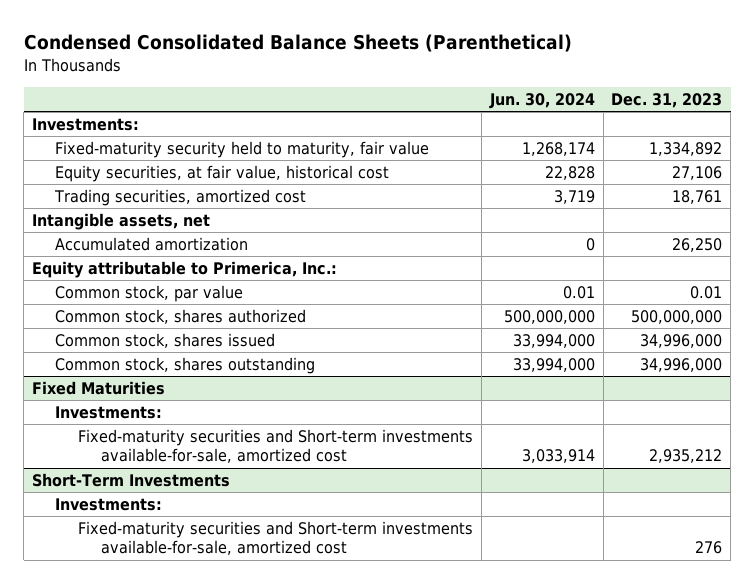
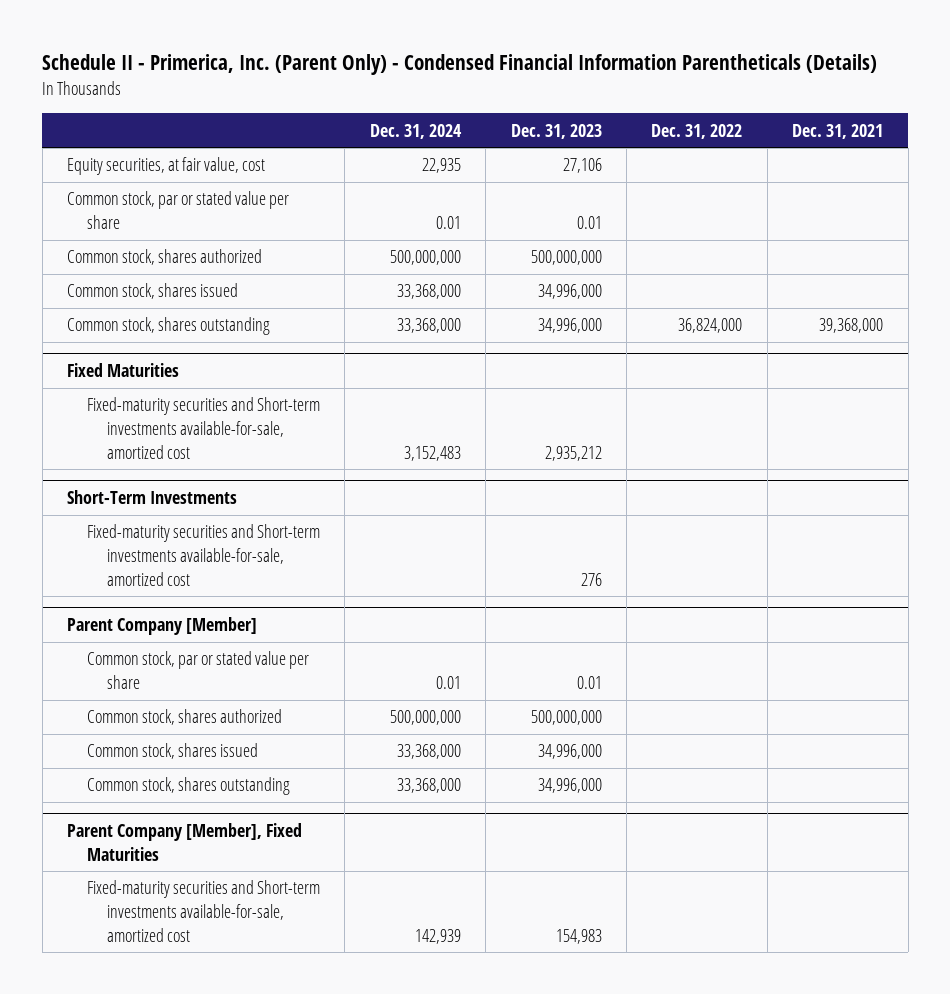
- Condensed Consolidated Balance Sheets (Parenthetical)
+ Schedule II - Primerica, Inc. (Parent Only) - Condensed Financial Information Parentheticals (Details)
- | Jun. 30, 2024 | Dec. 31, 2023
+ | Dec. 31, 2024 | Dec. 31, 2023 | Dec. 31, 2022 | Dec. 31, 2021
- Investments:
- Fixed-maturity security held to maturity, fair value | 1,268,174 | 1,334,892
- Equity securities, at fair value, historical cost | 22,828 | 27,106
- Trading securities, amortized cost | 3,719 | 18,761
- Intangible assets, net
- Accumulated amortization | 0 | 26,250
- Equity attributable to Primerica, Inc.:
- Common stock, par value | 0.01 | 0.01
+ Equity securities, at fair value, cost | 22,935 | 27,106 | |
+ Common stock, par or stated value per share | 0.01 | 0.01 | |
@ Fixed Maturities
- Investments:
@ Short-Term Investments
- Investments:
+ Parent Company [Member]
+ Common stock, par or stated value per share | 0.01 | 0.01 | |
+ Common stock, shares authorized | 500,000,000 | 500,000,000 | |
+ Common stock, shares issued | 33,368,000 | 34,996,000 | |
+ Common stock, shares outstanding | 33,368,000 | 34,996,000 | |
+ Parent Company [Member], Fixed Maturities
+ Fixed-maturity securities and Short-term investments available-for-sale, amortized cost | 142,939 | 154,983 | |

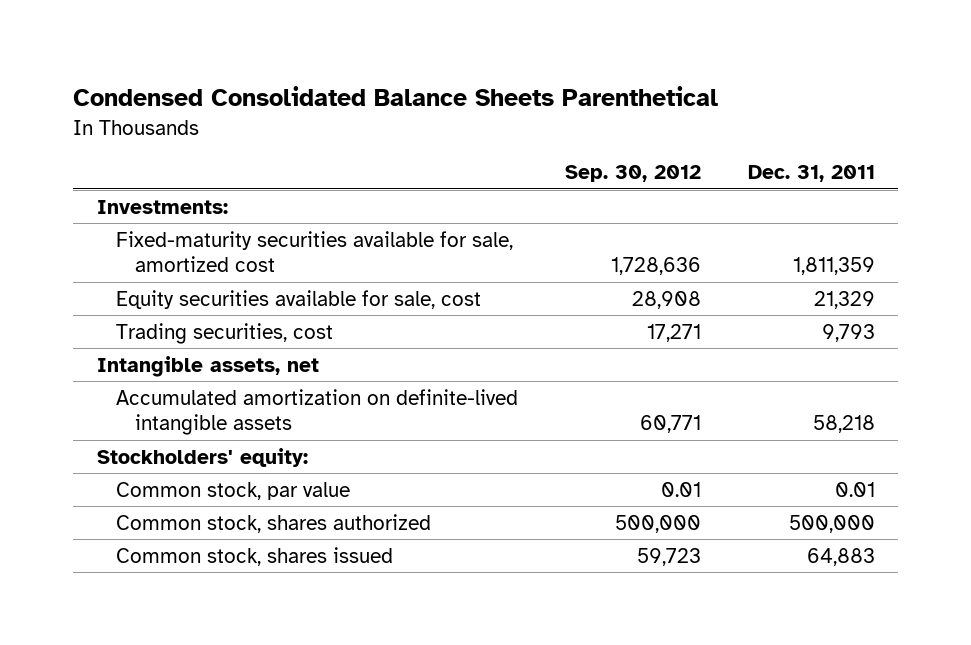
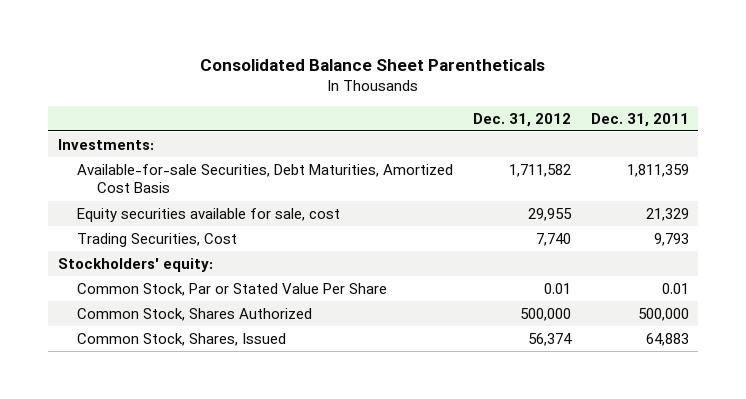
- Condensed Consolidated Balance Sheets Parenthetical
+ Consolidated Balance Sheet Parentheticals
- | Sep. 30, 2012 | Dec. 31, 2011
+ | Dec. 31, 2012 | Dec. 31, 2011
- Fixed-maturity securities available for sale, amortized cost | 1,728,636 | 1,811,359
+ Available-for-sale Securities, Debt Maturities, Amortized Cost Basis | 1,711,582 | 1,811,359
- Trading securities, cost | 17,271 | 9,793
- Intangible assets, net
- Accumulated amortization on definite-lived intangible assets | 60,771 | 58,218
+ Trading Securities, Cost | 7,740 | 9,793
- Common stock, par value | 0.01 | 0.01
- Common stock, shares authorized | 500,000 | 500,000
- Common stock, shares issued | 59,723 | 64,883
+ Common Stock, Par or Stated Value Per Share | 0.01 | 0.01
+ Common Stock, Shares Authorized | 500,000 | 500,000
+ Common Stock, Shares, Issued | 56,374 | 64,883

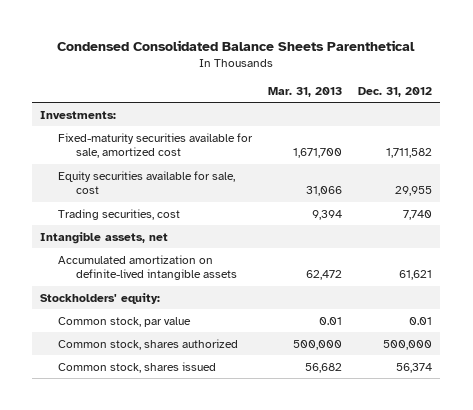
- Consolidated Balance Sheet Parentheticals
+ Condensed Consolidated Balance Sheets Parenthetical
- | Dec. 31, 2012 | Dec. 31, 2011
+ | Mar. 31, 2013 | Dec. 31, 2012
- Available-for-sale Securities, Debt Maturities, Amortized Cost Basis | 1,711,582 | 1,811,359
+ Fixed-maturity securities available for sale, amortized cost | 1,671,700 | 1,711,582
- Trading Securities, Cost | 7,740 | 9,793
+ Trading securities, cost | 9,394 | 7,740
+ Intangible assets, net
+ Accumulated amortization on definite-lived intangible assets | 62,472 | 61,621
- Common Stock, Par or Stated Value Per Share | 0.01 | 0.01
- Common Stock, Shares Authorized | 500,000 | 500,000
- Common Stock, Shares, Issued | 56,374 | 64,883
+ Common stock, par value | 0.01 | 0.01
+ Common stock, shares authorized | 500,000 | 500,000
+ Common stock, shares issued | 56,682 | 56,374

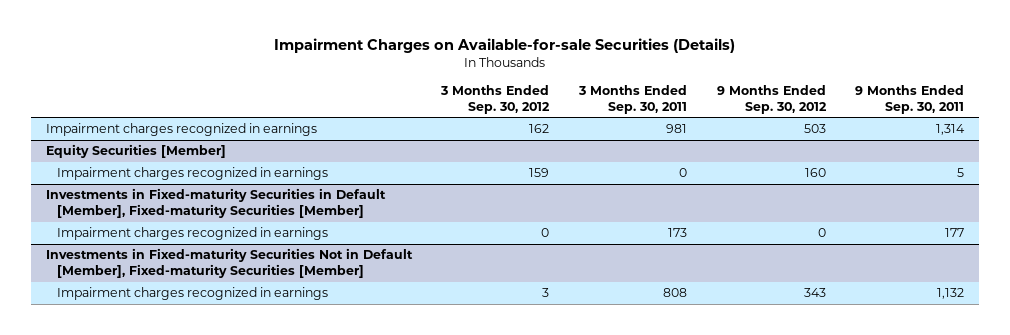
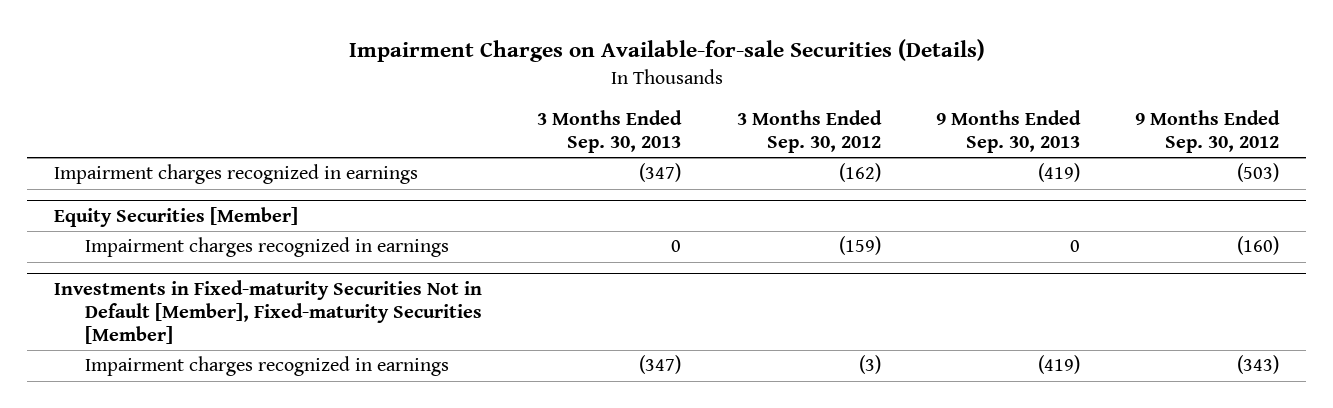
- | 3 Months Ended Sep. 30, 2012 | 3 Months Ended Sep. 30, 2011 | 9 Months Ended Sep. 30, 2012 | 9 Months Ended Sep. 30, 2011
+ | 3 Months Ended Sep. 30, 2013 | 3 Months Ended Sep. 30, 2012 | 9 Months Ended Sep. 30, 2013 | 9 Months Ended Sep. 30, 2012
- Impairment charges recognized in earnings | 162 | 981 | 503 | 1,314
+ Impairment charges recognized in earnings | (347) | (162) | (419) | (503)
@ Equity Securities [Member]
- Impairment charges recognized in earnings | 159 | 0 | 160 | 5
- Investments in Fixed-maturity Securities in Default [Member], Fixed-maturity Securities [Member]
- Impairment charges recognized in earnings | 0 | 173 | 0 | 177
@ Equity Securities [Member]
+ Impairment charges recognized in earnings | 0 | (159) | 0 | (160)
@ Investments in Fixed-maturity Securities Not in Default [Member], Fixed-maturity Securities [Member]
- Impairment charges recognized in earnings | 3 | 808 | 343 | 1,132
+ Impairment charges recognized in earnings | (347) | (3) | (419) | (343)

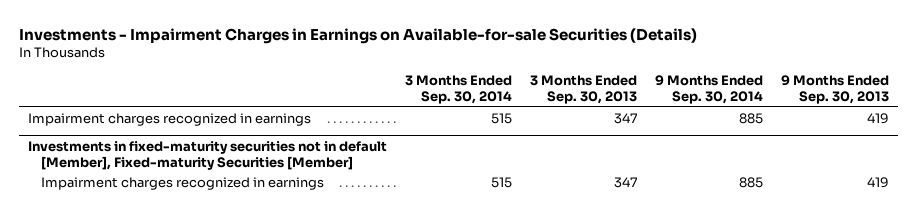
- Impairment Charges on Available-for-sale Securities (Details)
+ Investments - Impairment Charges in Earnings on Available-for-sale Securities (Details)
- | 3 Months Ended Sep. 30, 2013 | 3 Months Ended Sep. 30, 2012 | 9 Months Ended Sep. 30, 2013 | 9 Months Ended Sep. 30, 2012
+ | 3 Months Ended Sep. 30, 2014 | 3 Months Ended Sep. 30, 2013 | 9 Months Ended Sep. 30, 2014 | 9 Months Ended Sep. 30, 2013
- Impairment charges recognized in earnings | (347) | (162) | (419) | (503)
- Equity Securities [Member]
- Impairment charges recognized in earnings | 0 | (159) | 0 | (160)
- Investments in Fixed-maturity Securities Not in Default [Member], Fixed-maturity Securities [Member]
- Impairment charges recognized in earnings | (347) | (3) | (419) | (343)
+ Impairment charges recognized in earnings | 515 | 347 | 885 | 419
+ Investments in fixed-maturity securities not in default [Member], Fixed-maturity Securities [Member]
+ Impairment charges recognized in earnings | 515 | 347 | 885 | 419

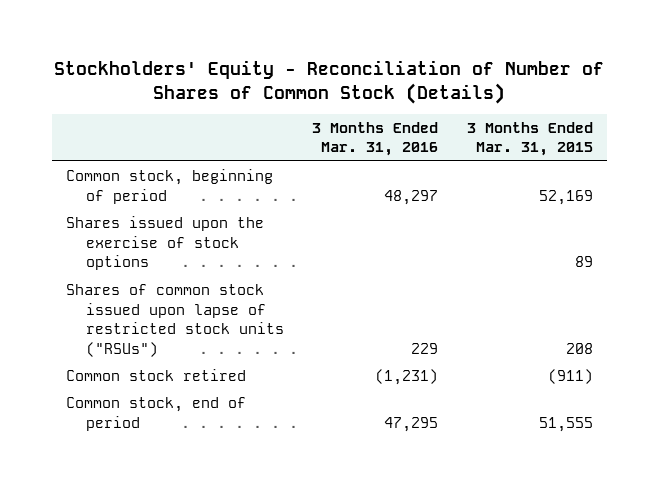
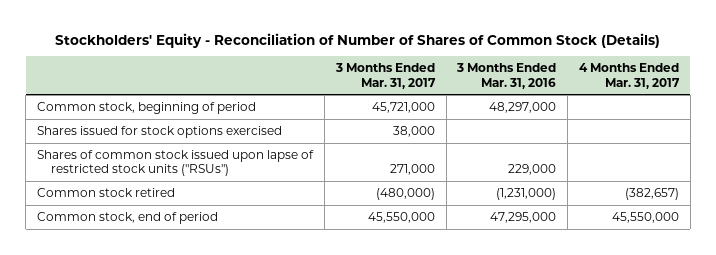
- | 3 Months Ended Mar. 31, 2016 | 3 Months Ended Mar. 31, 2015
+ | 3 Months Ended Mar. 31, 2017 | 3 Months Ended Mar. 31, 2016 | 4 Months Ended Mar. 31, 2017
- Common stock, beginning of period | 48,297 | 52,169
- Shares issued upon the exercise of stock options | | 89
- Shares of common stock issued upon lapse of restricted stock units ("RSUs") | 229 | 208
- Common stock retired | (1,231) | (911)
- Common stock, end of period | 47,295 | 51,555
+ Common stock, beginning of period | 45,721,000 | 48,297,000 |
+ Shares issued for stock options exercised | 38,000 | |
+ Shares of common stock issued upon lapse of restricted stock units ("RSUs") | 271,000 | 229,000 |
+ Common stock retired | (480,000) | (1,231,000) | (382,657)
+ Common stock, end of period | 45,550,000 | 47,295,000 | 45,550,000

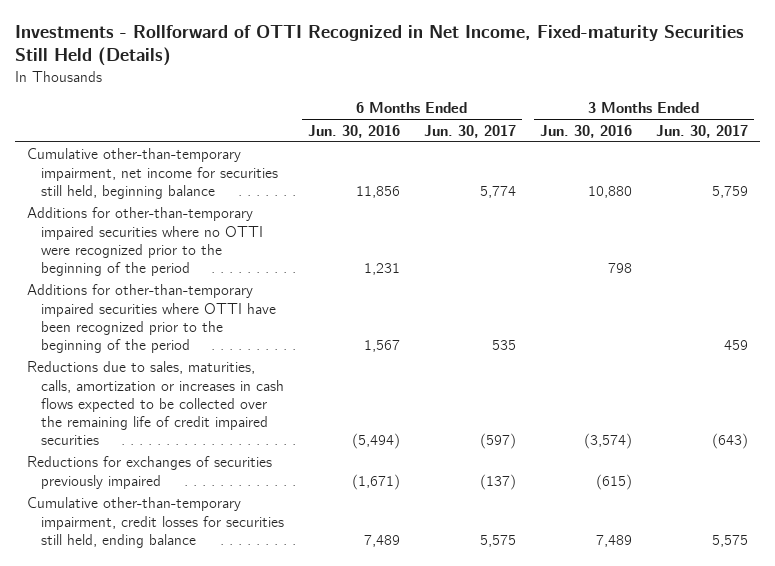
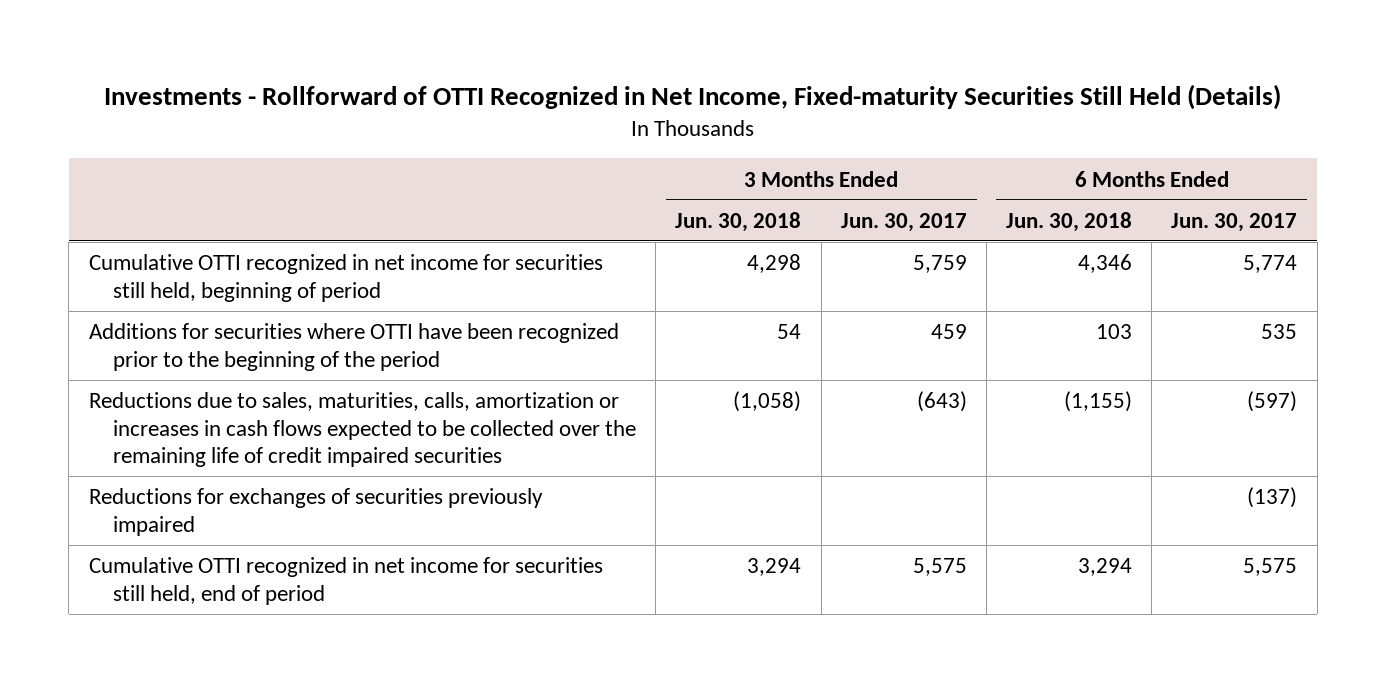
- | 6 Months Ended Jun. 30, 2016 | 6 Months Ended Jun. 30, 2017 | 3 Months Ended Jun. 30, 2016 | 3 Months Ended Jun. 30, 2017
+ | 3 Months Ended Jun. 30, 2018 | 3 Months Ended Jun. 30, 2017 | 6 Months Ended Jun. 30, 2018 | 6 Months Ended Jun. 30, 2017
- Cumulative other-than-temporary impairment, net income for securities still held, beginning balance | 11,856 | 5,774 | 10,880 | 5,759
- Additions for other-than-temporary impaired securities where no OTTI were recognized prior to the beginning of the period | 1,231 | | 798 |
- Additions for other-than-temporary impaired securities where OTTI have been recognized prior to the beginning of the period | 1,567 | 535 | | 459
+ Cumulative OTTI recognized in net income for securities still held, beginning of period | 4,298 | 5,759 | 4,346 | 5,774
+ Additions for securities where OTTI have been recognized prior to the beginning of the period | 54 | 459 | 103 | 535
- Cumulative other-than-temporary impairment, credit losses for securities still held, ending balance | 7,489 | 5,575 | 7,489 | 5,575
+ Cumulative OTTI recognized in net income for securities still held, end of period | 3,294 | 5,575 | 3,294 | 5,575

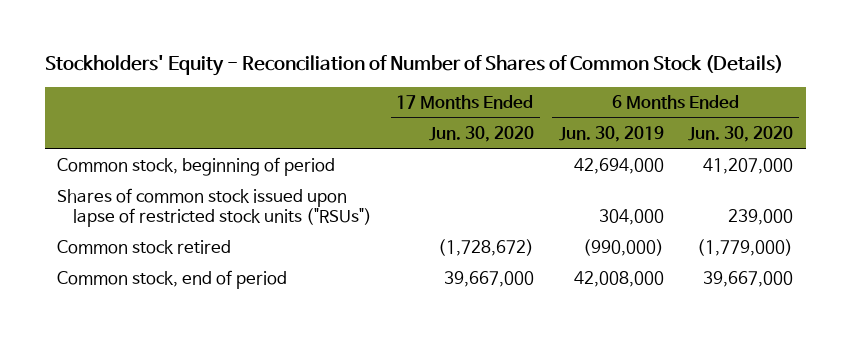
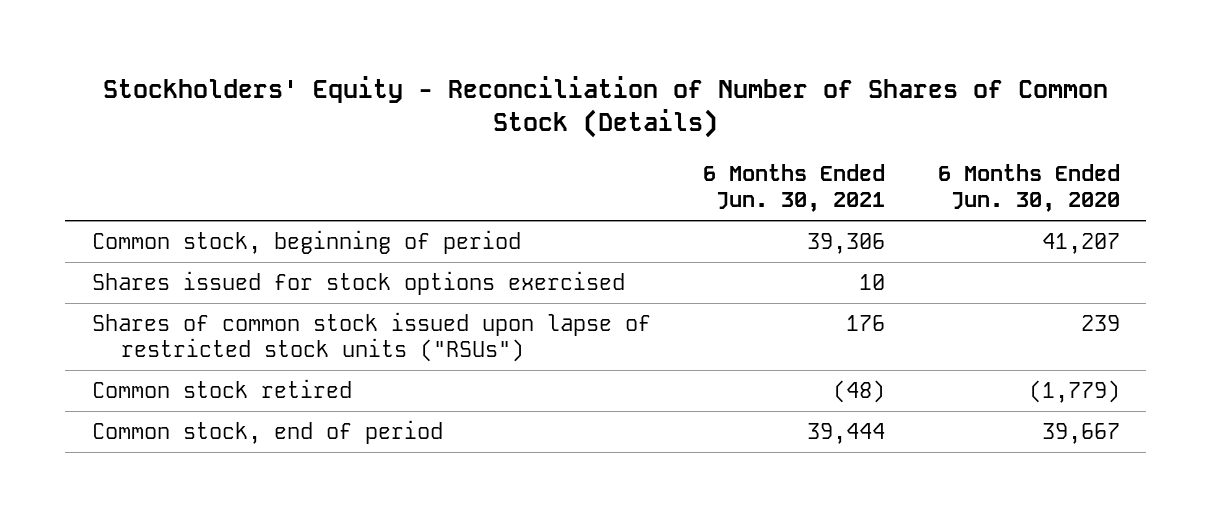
- | 17 Months Ended Jun. 30, 2020 | 6 Months Ended Jun. 30, 2019 | 6 Months Ended Jun. 30, 2020
+ | 6 Months Ended Jun. 30, 2021 | 6 Months Ended Jun. 30, 2020
- Common stock, beginning of period | | 42,694,000 | 41,207,000
- Shares of common stock issued upon lapse of restricted stock units ("RSUs") | | 304,000 | 239,000
- Common stock retired | (1,728,672) | (990,000) | (1,779,000)
- Common stock, end of period | 39,667,000 | 42,008,000 | 39,667,000
+ Common stock, beginning of period | 39,306 | 41,207
+ Shares issued for stock options exercised | 10 |
+ Shares of common stock issued upon lapse of restricted stock units ("RSUs") | 176 | 239
+ Common stock retired | (48) | (1,779)
+ Common stock, end of period | 39,444 | 39,667

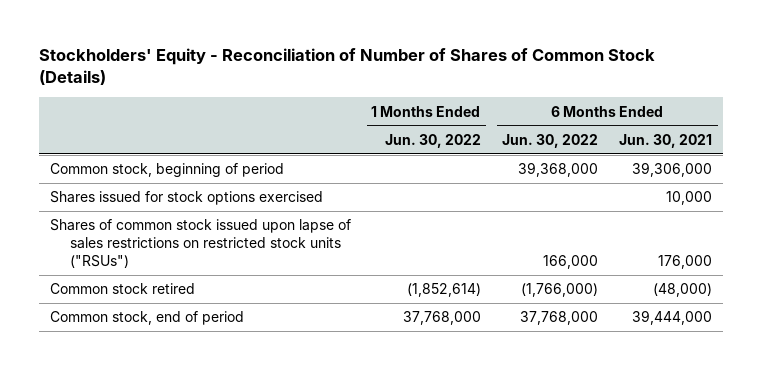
- | 6 Months Ended Jun. 30, 2021 | 6 Months Ended Jun. 30, 2020
+ | 1 Months Ended Jun. 30, 2022 | 6 Months Ended Jun. 30, 2022 | 6 Months Ended Jun. 30, 2021
- Common stock, beginning of period | 39,306 | 41,207
- Shares issued for stock options exercised | 10 |
- Shares of common stock issued upon lapse of restricted stock units ("RSUs") | 176 | 239
- Common stock retired | (48) | (1,779)
- Common stock, end of period | 39,444 | 39,667
+ Common stock, beginning of period | | 39,368,000 | 39,306,000
+ Shares issued for stock options exercised | | | 10,000
+ Shares of common stock issued upon lapse of sales restrictions on restricted stock units ("RSUs") | | 166,000 | 176,000
+ Common stock retired | (1,852,614) | (1,766,000) | (48,000)
+ Common stock, end of period | 37,768,000 | 37,768,000 | 39,444,000

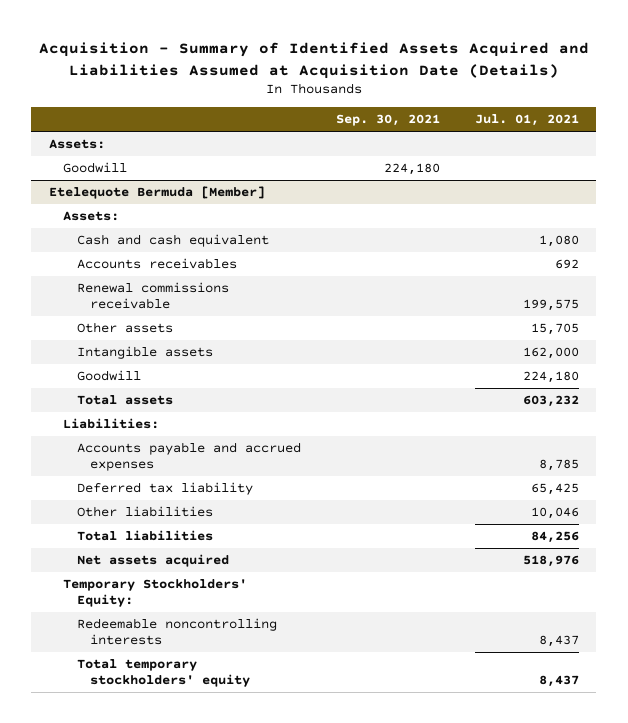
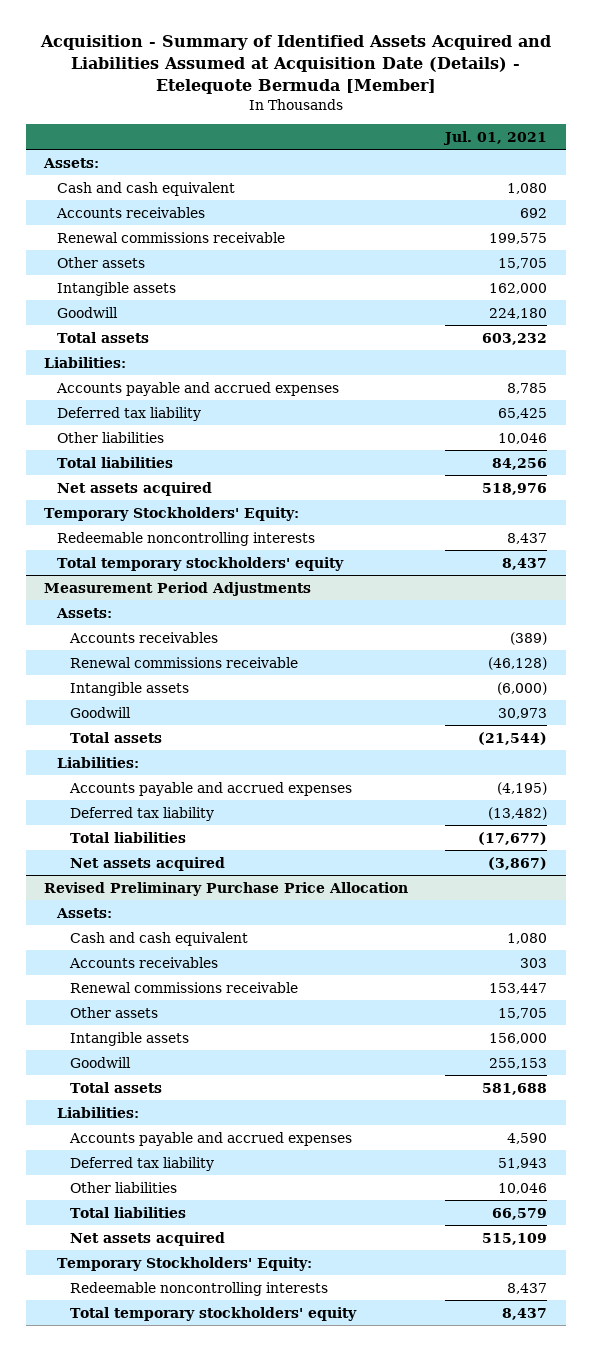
- Acquisition - Summary of Identified Assets Acquired and Liabilities Assumed at Acquisition Date (Details)
+ Acquisition - Summary of Identified Assets Acquired and Liabilities Assumed at Acquisition Date (Details) - Etelequote Bermuda [Member]
- | Sep. 30, 2021 | Jul. 01, 2021
+ | Jul. 01, 2021
- Goodwill | 224,180 |
- Etelequote Bermuda [Member]
- Assets:
+ Measurement Period Adjustments
+ Assets:
+ Accounts receivables | (389)
+ Renewal commissions receivable | (46,128)
+ Intangible assets | (6,000)
+ Goodwill | 30,973
+ Total assets | (21,544)
+ Liabilities:
+ Accounts payable and accrued expenses | (4,195)
+ Deferred tax liability | (13,482)
+ Total liabilities | (17,677)
+ Net assets acquired | (3,867)
+ Revised Preliminary Purchase Price Allocation
+ Assets:
+ Cash and cash equivalent | 1,080
+ Accounts receivables | 303
+ Renewal commissions receivable | 153,447
+ Other assets | 15,705
+ Intangible assets | 156,000
+ Goodwill | 255,153
+ Total assets | 581,688
+ Liabilities:
+ Accounts payable and accrued expenses | 4,590
+ Deferred tax liability | 51,943
+ Other liabilities | 10,046
+ Total liabilities | 66,579
+ Net assets acquired | 515,109
+ Temporary Stockholders' Equity:
+ Redeemable noncontrolling interests | 8,437
+ Total temporary stockholders' equity | 8,437

